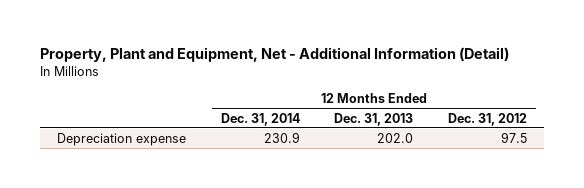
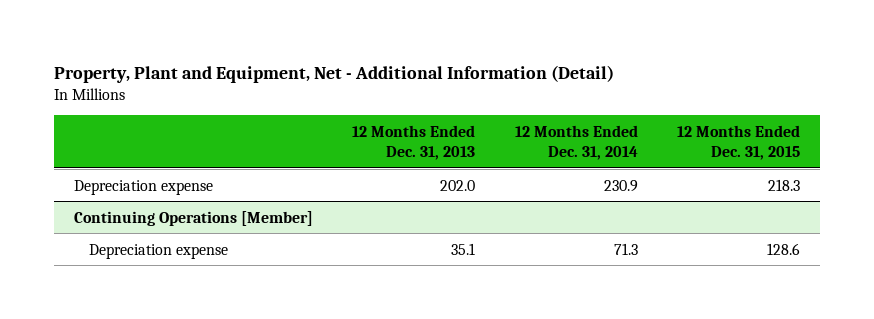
- | 12 Months Ended Dec. 31, 2014 | 12 Months Ended Dec. 31, 2013 | 12 Months Ended Dec. 31, 2012
+ | 12 Months Ended Dec. 31, 2013 | 12 Months Ended Dec. 31, 2014 | 12 Months Ended Dec. 31, 2015
+ Continuing Operations [Member]
+ Depreciation expense | 35.1 | 71.3 | 128.6

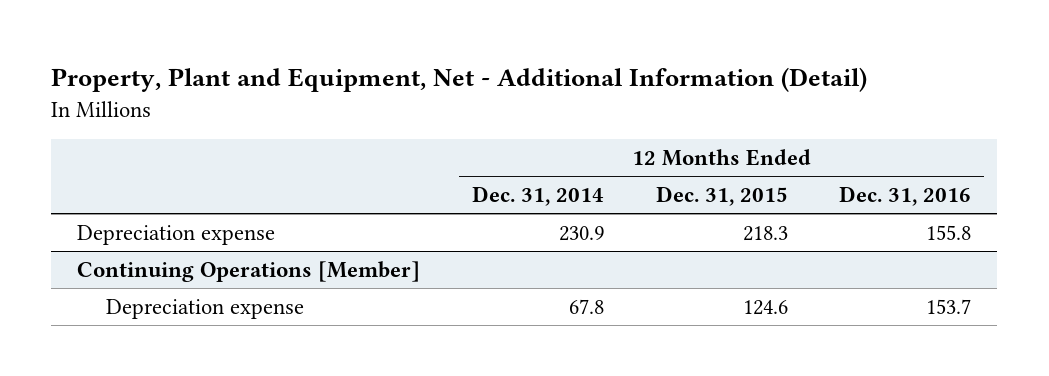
- | 12 Months Ended Dec. 31, 2013 | 12 Months Ended Dec. 31, 2014 | 12 Months Ended Dec. 31, 2015
+ | 12 Months Ended Dec. 31, 2014 | 12 Months Ended Dec. 31, 2015 | 12 Months Ended Dec. 31, 2016
@ Continuing Operations [Member]
- Depreciation expense | 35.1 | 71.3 | 128.6
+ Depreciation expense | 67.8 | 124.6 | 153.7

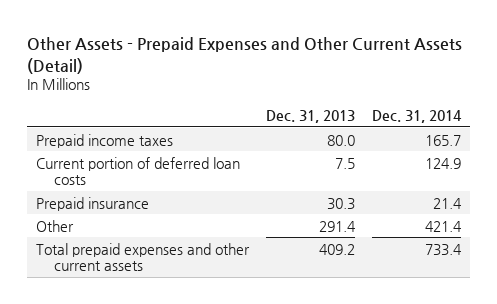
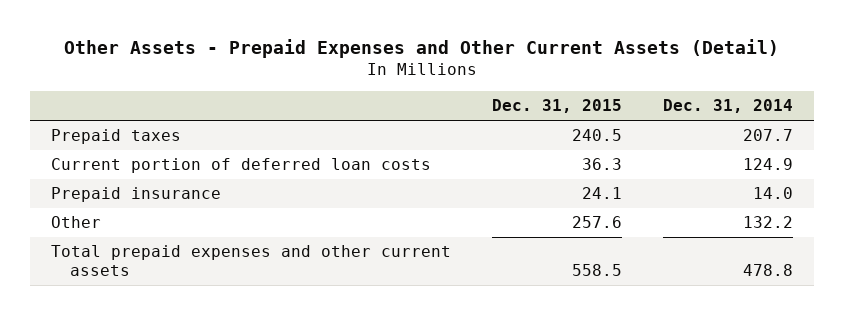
- | Dec. 31, 2013 | Dec. 31, 2014
+ | Dec. 31, 2015 | Dec. 31, 2014
- Prepaid income taxes | 80.0 | 165.7
+ Prepaid taxes | 240.5 | 207.7
- Prepaid insurance | 30.3 | 21.4
- Other | 291.4 | 421.4
- Total prepaid expenses and other current assets | 409.2 | 733.4
+ Prepaid insurance | 24.1 | 14.0
+ Other | 257.6 | 132.2
+ Total prepaid expenses and other current assets | 558.5 | 478.8

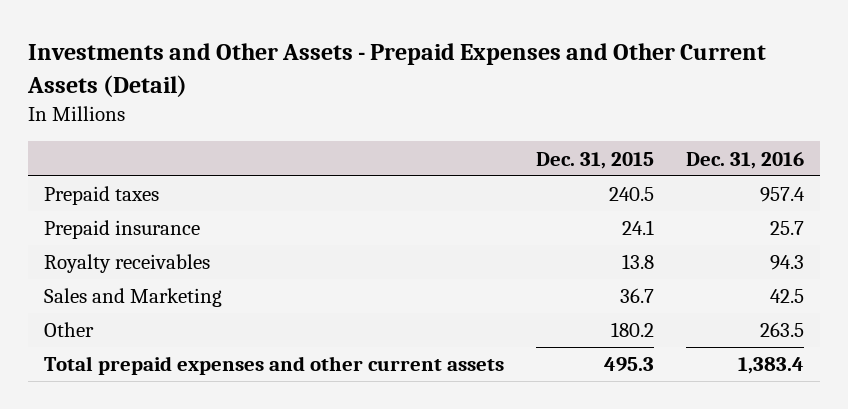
- Other Assets - Prepaid Expenses and Other Current Assets (Detail)
+ Investments and Other Assets - Prepaid Expenses and Other Current Assets (Detail)
- | Dec. 31, 2015 | Dec. 31, 2014
+ | Dec. 31, 2015 | Dec. 31, 2016
- Current portion of deferred loan costs | 36.3 | 124.9
- Other | 257.6 | 132.2
- Total prepaid expenses and other current assets | 558.5 | 478.8
+ Royalty receivables | 13.8 | 94.3
+ Sales and Marketing | 36.7 | 42.5
+ Other | 180.2 | 263.5
+ Total prepaid expenses and other current assets | 495.3 | 1,383.4

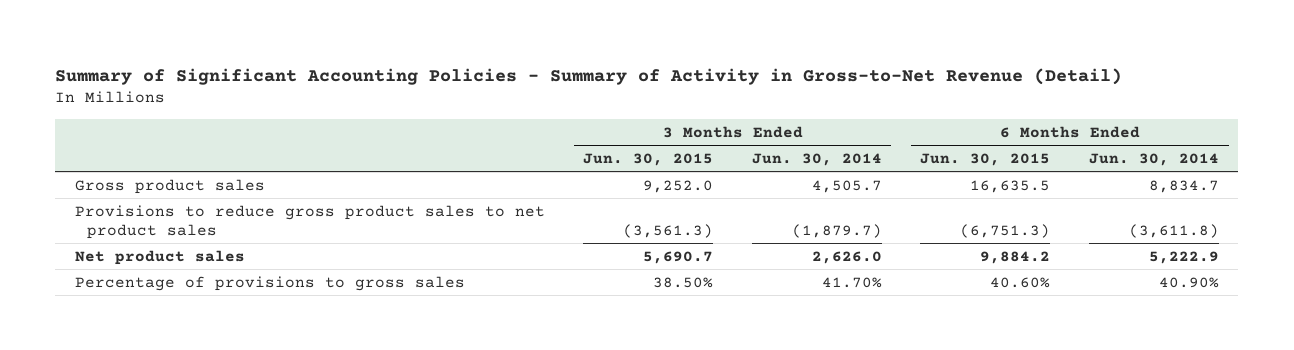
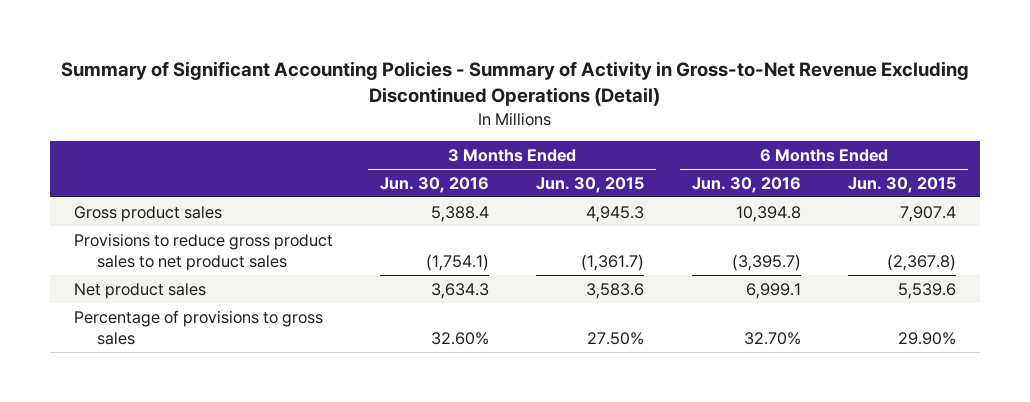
- Summary of Significant Accounting Policies - Summary of Activity in Gross-to-Net Revenue (Detail)
+ Summary of Significant Accounting Policies - Summary of Activity in Gross-to-Net Revenue Excluding Discontinued Operations (Detail)
- | 3 Months Ended Jun. 30, 2015 | 3 Months Ended Jun. 30, 2014 | 6 Months Ended Jun. 30, 2015 | 6 Months Ended Jun. 30, 2014
+ | 3 Months Ended Jun. 30, 2016 | 3 Months Ended Jun. 30, 2015 | 6 Months Ended Jun. 30, 2016 | 6 Months Ended Jun. 30, 2015
- Gross product sales | 9,252.0 | 4,505.7 | 16,635.5 | 8,834.7
- Provisions to reduce gross product sales to net product sales | (3,561.3) | (1,879.7) | (6,751.3) | (3,611.8)
- Net product sales | 5,690.7 | 2,626.0 | 9,884.2 | 5,222.9
- Percentage of provisions to gross sales | 38.50% | 41.70% | 40.60% | 40.90%
+ Gross product sales | 5,388.4 | 4,945.3 | 10,394.8 | 7,907.4
+ Provisions to reduce gross product sales to net product sales | (1,754.1) | (1,361.7) | (3,395.7) | (2,367.8)
+ Net product sales | 3,634.3 | 3,583.6 | 6,999.1 | 5,539.6
+ Percentage of provisions to gross sales | 32.60% | 27.50% | 32.70% | 29.90%

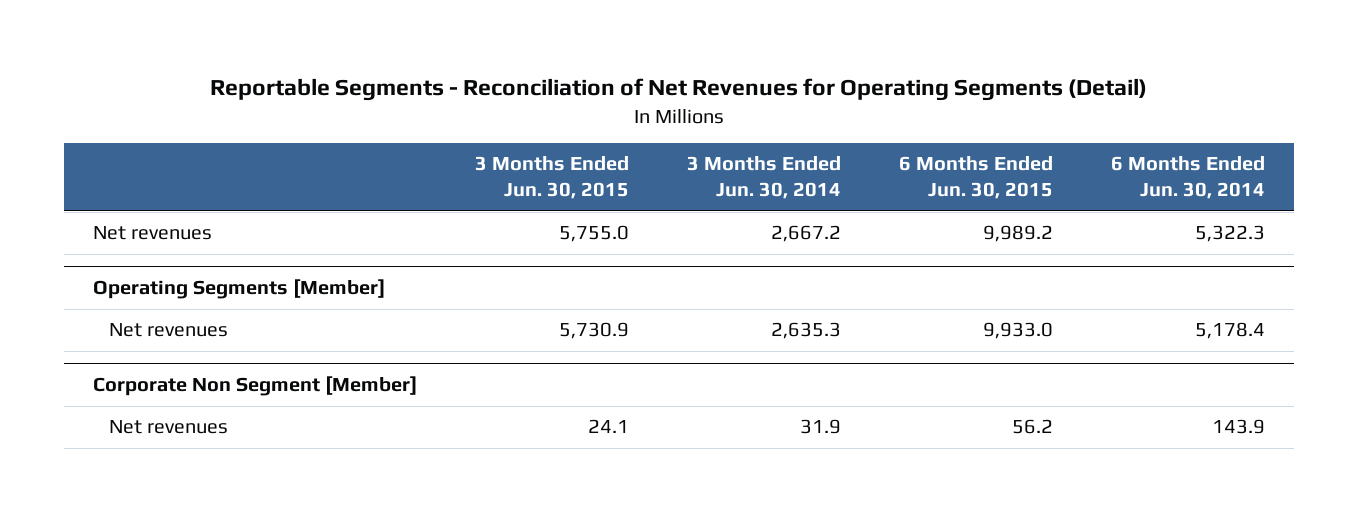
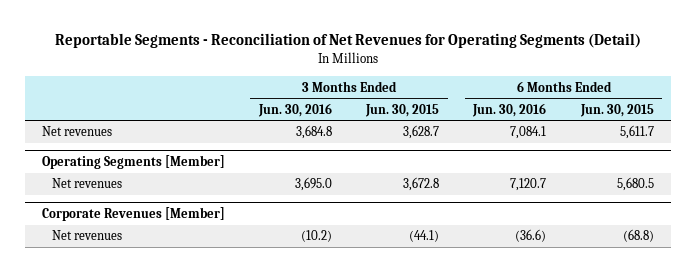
- | 3 Months Ended Jun. 30, 2015 | 3 Months Ended Jun. 30, 2014 | 6 Months Ended Jun. 30, 2015 | 6 Months Ended Jun. 30, 2014
+ | 3 Months Ended Jun. 30, 2016 | 3 Months Ended Jun. 30, 2015 | 6 Months Ended Jun. 30, 2016 | 6 Months Ended Jun. 30, 2015
- Net revenues | 5,755.0 | 2,667.2 | 9,989.2 | 5,322.3
+ Net revenues | 3,684.8 | 3,628.7 | 7,084.1 | 5,611.7
@ Operating Segments [Member]
- Net revenues | 5,730.9 | 2,635.3 | 9,933.0 | 5,178.4
- Corporate Non Segment [Member]
- Net revenues | 24.1 | 31.9 | 56.2 | 143.9
@ Operating Segments [Member]
+ Net revenues | 3,695.0 | 3,672.8 | 7,120.7 | 5,680.5
+ Corporate Revenues [Member]
+ Net revenues | (10.2) | (44.1) | (36.6) | (68.8)

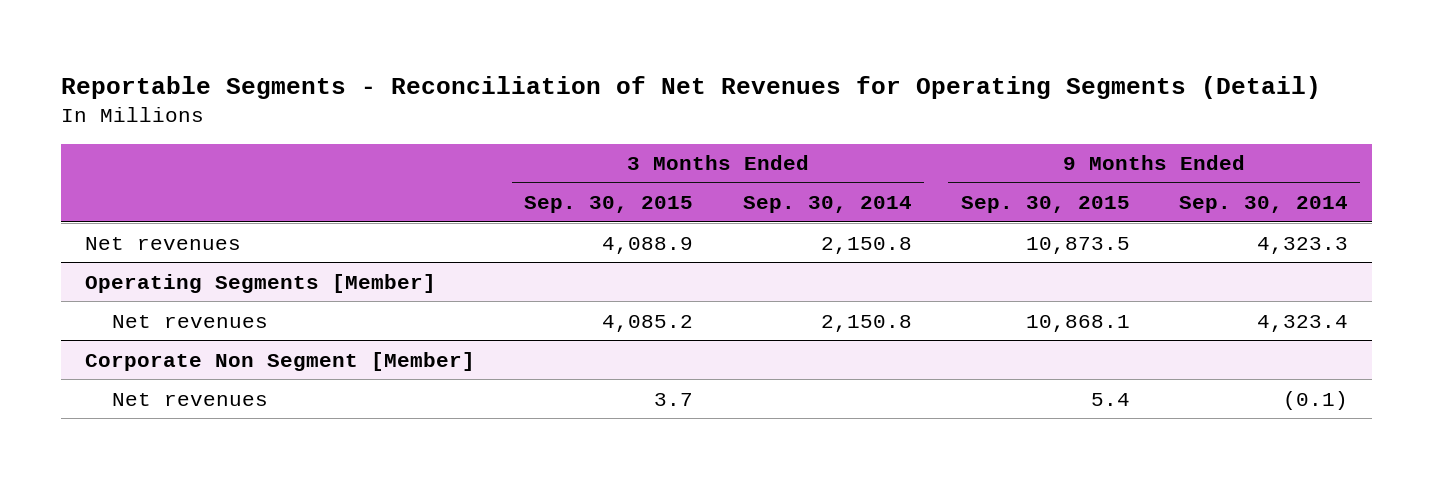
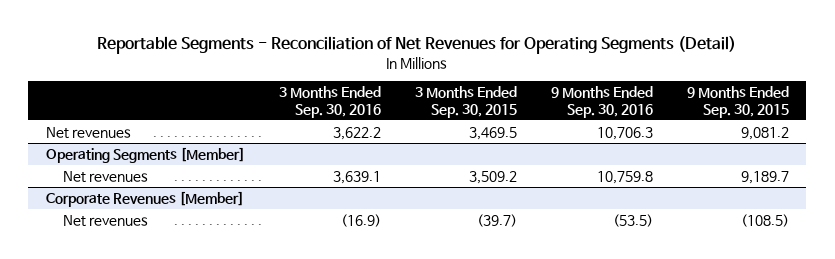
- | 3 Months Ended Sep. 30, 2015 | 3 Months Ended Sep. 30, 2014 | 9 Months Ended Sep. 30, 2015 | 9 Months Ended Sep. 30, 2014
+ | 3 Months Ended Sep. 30, 2016 | 3 Months Ended Sep. 30, 2015 | 9 Months Ended Sep. 30, 2016 | 9 Months Ended Sep. 30, 2015
- Net revenues | 4,088.9 | 2,150.8 | 10,873.5 | 4,323.3
+ Net revenues | 3,622.2 | 3,469.5 | 10,706.3 | 9,081.2
@ Operating Segments [Member]
- Net revenues | 4,085.2 | 2,150.8 | 10,868.1 | 4,323.4
- Corporate Non Segment [Member]
- Net revenues | 3.7 | | 5.4 | (0.1)
@ Operating Segments [Member]
+ Net revenues | 3,639.1 | 3,509.2 | 10,759.8 | 9,189.7
+ Corporate Revenues [Member]
+ Net revenues | (16.9) | (39.7) | (53.5) | (108.5)

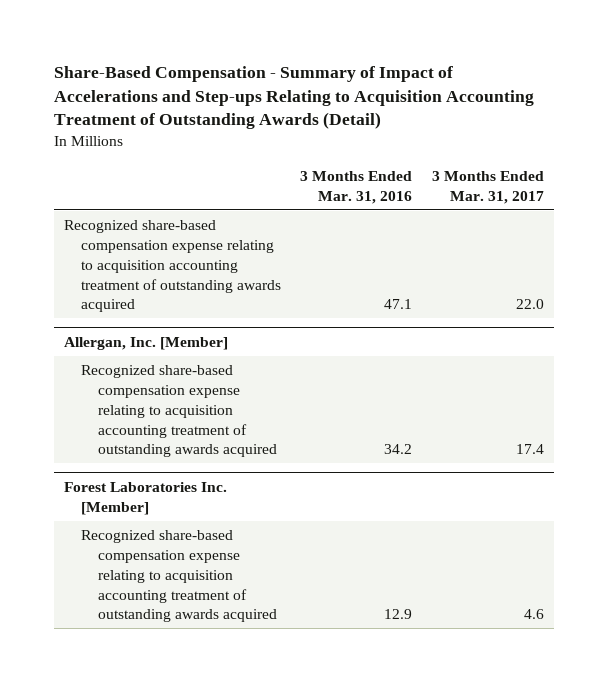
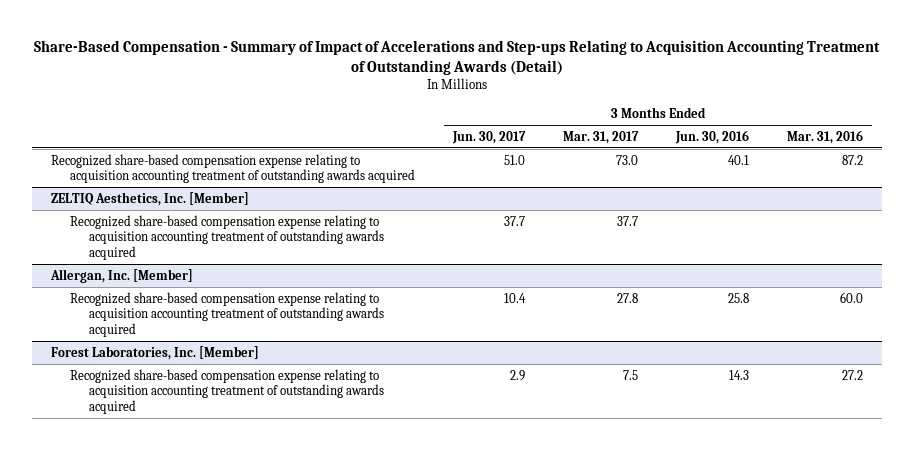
- | 3 Months Ended Mar. 31, 2016 | 3 Months Ended Mar. 31, 2017
+ | 3 Months Ended Jun. 30, 2017 | 3 Months Ended Mar. 31, 2017 | 3 Months Ended Jun. 30, 2016 | 3 Months Ended Mar. 31, 2016
- Recognized share-based compensation expense relating to acquisition accounting treatment of outstanding awards acquired | 47.1 | 22.0
+ Recognized share-based compensation expense relating to acquisition accounting treatment of outstanding awards acquired | 51.0 | 73.0 | 40.1 | 87.2
+ ZELTIQ Aesthetics, Inc. [Member]
+ Recognized share-based compensation expense relating to acquisition accounting treatment of outstanding awards acquired | 37.7 | 37.7 | |
@ Allergan, Inc. [Member]
- Recognized share-based compensation expense relating to acquisition accounting treatment of outstanding awards acquired | 34.2 | 17.4
- Forest Laboratories Inc. [Member]
- Recognized share-based compensation expense relating to acquisition accounting treatment of outstanding awards acquired | 12.9 | 4.6
@ Allergan, Inc. [Member]
+ Recognized share-based compensation expense relating to acquisition accounting treatment of outstanding awards acquired | 10.4 | 27.8 | 25.8 | 60.0
+ Forest Laboratories, Inc. [Member]
+ Recognized share-based compensation expense relating to acquisition accounting treatment of outstanding awards acquired | 2.9 | 7.5 | 14.3 | 27.2

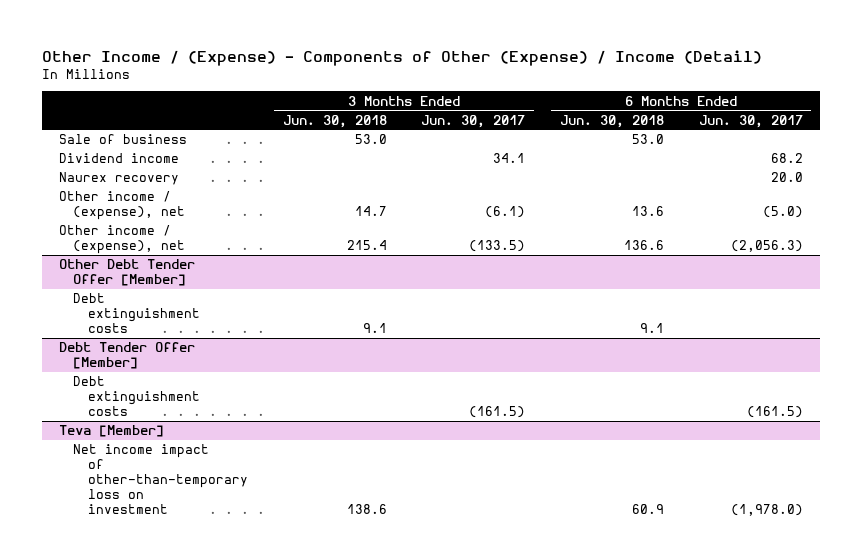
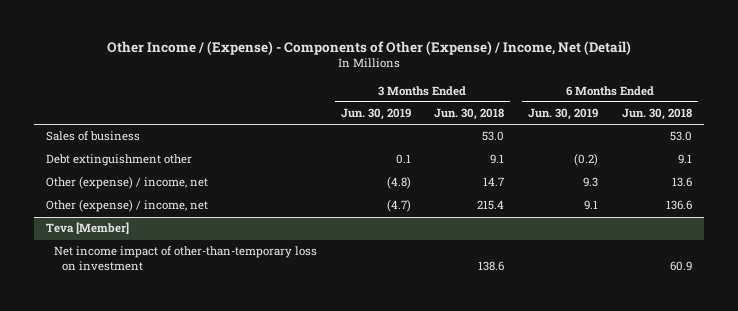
- Other Income / (Expense) - Components of Other (Expense) / Income (Detail)
+ Other Income / (Expense) - Components of Other (Expense) / Income, Net (Detail)
- | 3 Months Ended Jun. 30, 2018 | 3 Months Ended Jun. 30, 2017 | 6 Months Ended Jun. 30, 2018 | 6 Months Ended Jun. 30, 2017
+ | 3 Months Ended Jun. 30, 2019 | 3 Months Ended Jun. 30, 2018 | 6 Months Ended Jun. 30, 2019 | 6 Months Ended Jun. 30, 2018
- Sale of business | 53.0 | | 53.0 |
- Dividend income | | 34.1 | | 68.2
- Naurex recovery | | | | 20.0
- Other income / (expense), net | 14.7 | (6.1) | 13.6 | (5.0)
- Other income / (expense), net | 215.4 | (133.5) | 136.6 | (2,056.3)
- Other Debt Tender Offer [Member]
- Debt extinguishment costs | 9.1 | | 9.1 |
- Debt Tender Offer [Member]
- Debt extinguishment costs | | (161.5) | | (161.5)
+ Sales of business | | 53.0 | | 53.0
+ Debt extinguishment other | 0.1 | 9.1 | (0.2) | 9.1
+ Other (expense) / income, net | (4.8) | 14.7 | 9.3 | 13.6
+ Other (expense) / income, net | (4.7) | 215.4 | 9.1 | 136.6

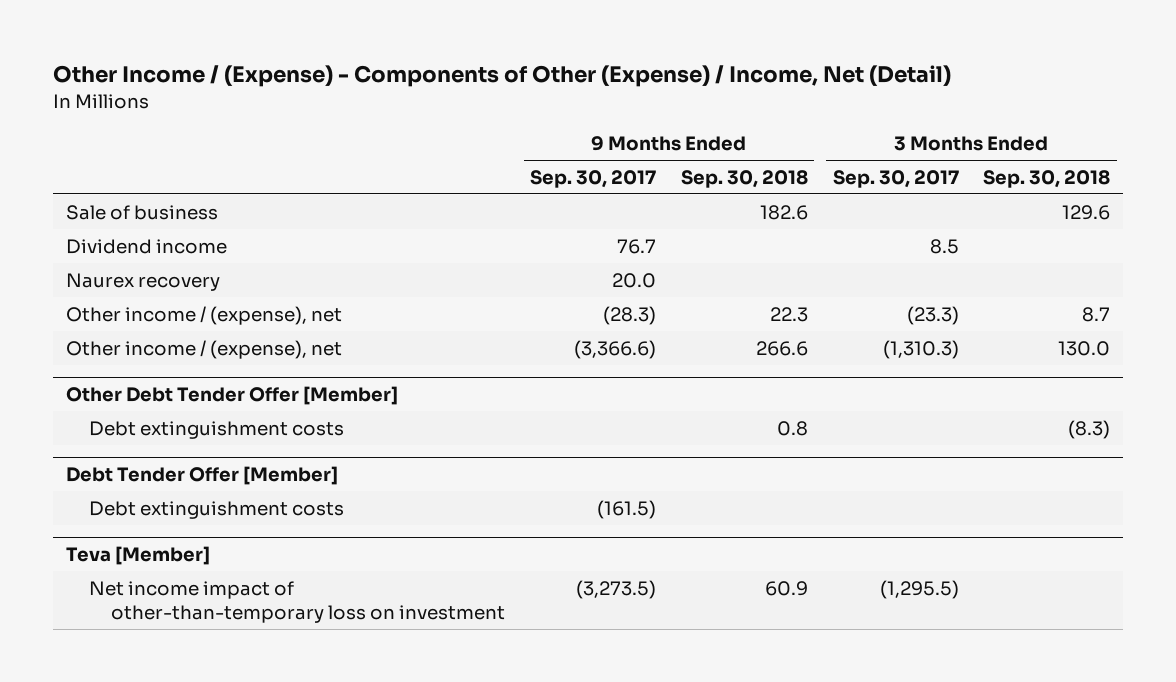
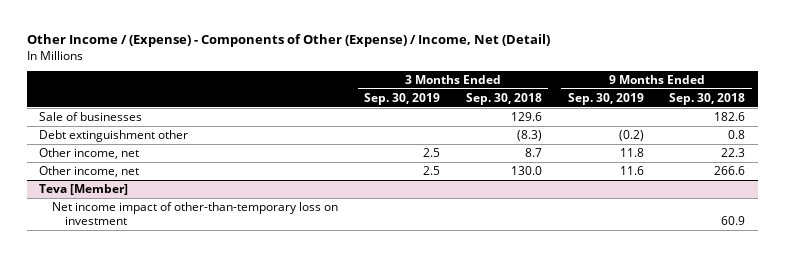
- | 9 Months Ended Sep. 30, 2017 | 9 Months Ended Sep. 30, 2018 | 3 Months Ended Sep. 30, 2017 | 3 Months Ended Sep. 30, 2018
+ | 3 Months Ended Sep. 30, 2019 | 3 Months Ended Sep. 30, 2018 | 9 Months Ended Sep. 30, 2019 | 9 Months Ended Sep. 30, 2018
- Sale of business | | 182.6 | | 129.6
- Dividend income | 76.7 | | 8.5 |
- Naurex recovery | 20.0 | | |
- Other income / (expense), net | (28.3) | 22.3 | (23.3) | 8.7
- Other income / (expense), net | (3,366.6) | 266.6 | (1,310.3) | 130.0
- Other Debt Tender Offer [Member]
- Debt extinguishment costs | | 0.8 | | (8.3)
- Debt Tender Offer [Member]
- Debt extinguishment costs | (161.5) | | |
+ Sale of businesses | | 129.6 | | 182.6
+ Debt extinguishment other | | (8.3) | (0.2) | 0.8
+ Other income, net | 2.5 | 8.7 | 11.8 | 22.3
+ Other income, net | 2.5 | 130.0 | 11.6 | 266.6

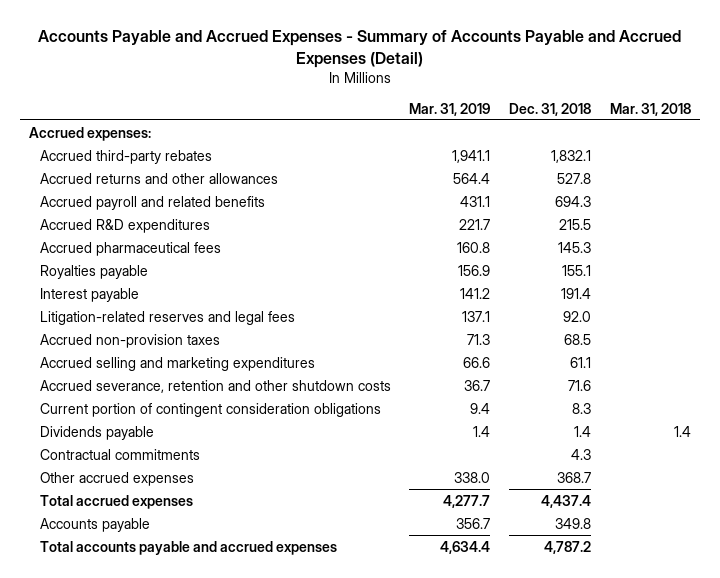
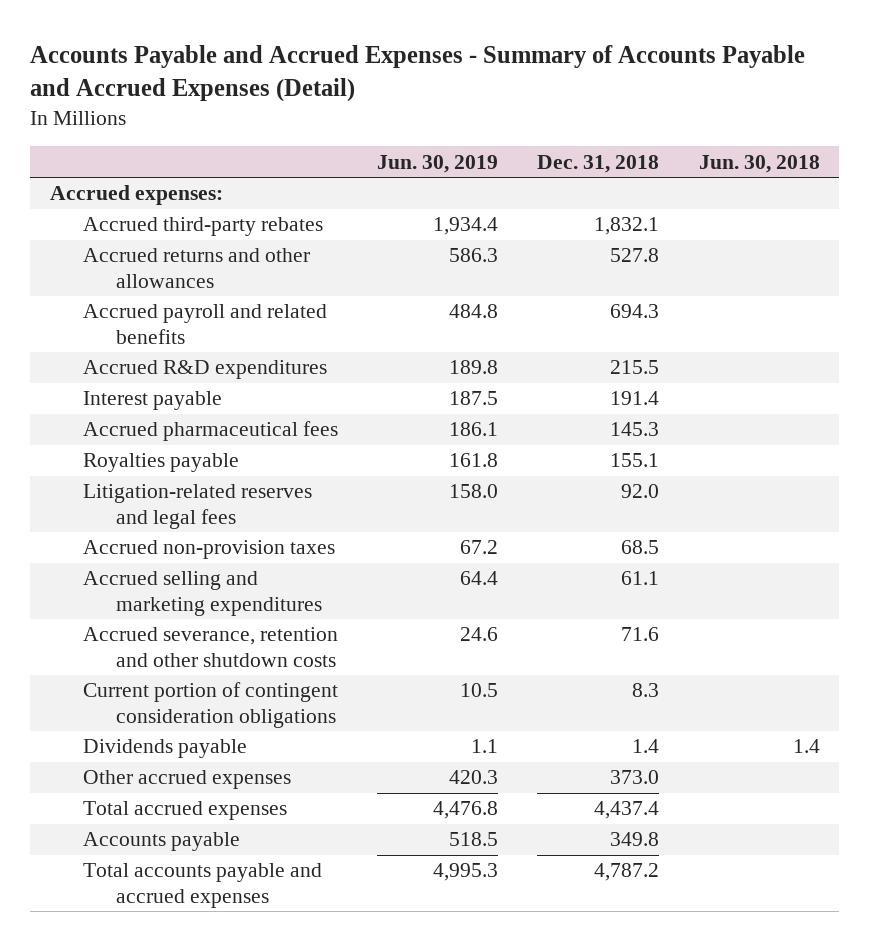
- | Mar. 31, 2019 | Dec. 31, 2018 | Mar. 31, 2018
+ | Jun. 30, 2019 | Dec. 31, 2018 | Jun. 30, 2018
moved up: Interest payable | 187.5 | 191.4 |
- Contractual commitments | | 4.3 |
- Other accrued expenses | 338.0 | 368.7 |
+ Other accrued expenses | 420.3 | 373.0 |

